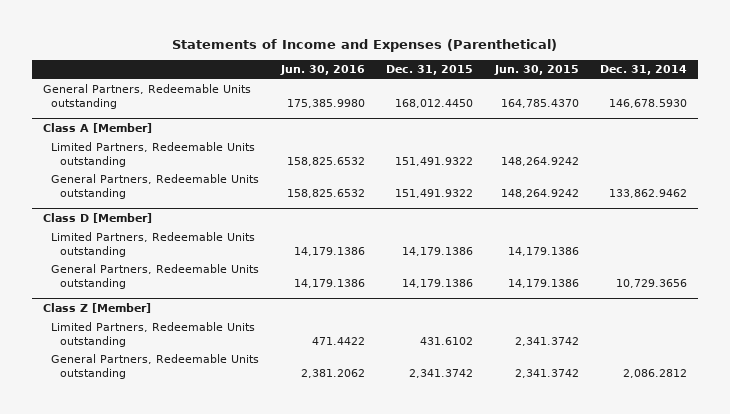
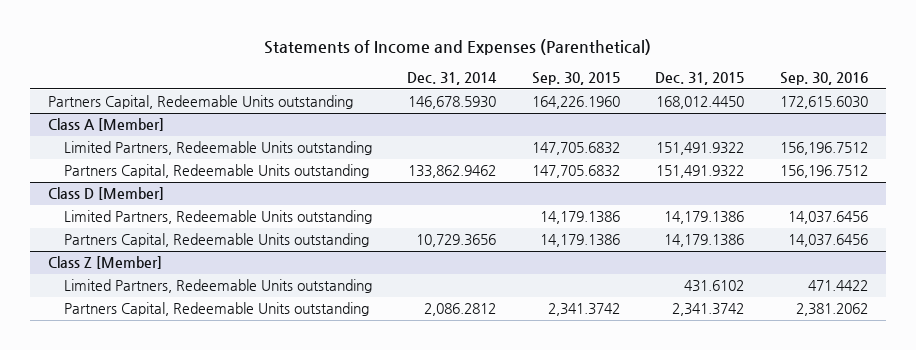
- | Jun. 30, 2016 | Dec. 31, 2015 | Jun. 30, 2015 | Dec. 31, 2014
+ | Dec. 31, 2014 | Sep. 30, 2015 | Dec. 31, 2015 | Sep. 30, 2016
- General Partners, Redeemable Units outstanding | 175,385.9980 | 168,012.4450 | 164,785.4370 | 146,678.5930
+ Partners Capital, Redeemable Units outstanding | 146,678.5930 | 164,226.1960 | 168,012.4450 | 172,615.6030
@ Class A [Member]
- General Partners, Redeemable Units outstanding | 158,825.6532 | 151,491.9322 | 148,264.9242 | 133,862.9462
+ Partners Capital, Redeemable Units outstanding | 133,862.9462 | 147,705.6832 | 151,491.9322 | 156,196.7512
@ Class D [Member]
- General Partners, Redeemable Units outstanding | 14,179.1386 | 14,179.1386 | 14,179.1386 | 10,729.3656
+ Partners Capital, Redeemable Units outstanding | 10,729.3656 | 14,179.1386 | 14,179.1386 | 14,037.6456
@ Class Z [Member]
- General Partners, Redeemable Units outstanding | 2,381.2062 | 2,341.3742 | 2,341.3742 | 2,086.2812
+ Partners Capital, Redeemable Units outstanding | 2,086.2812 | 2,341.3742 | 2,341.3742 | 2,381.2062

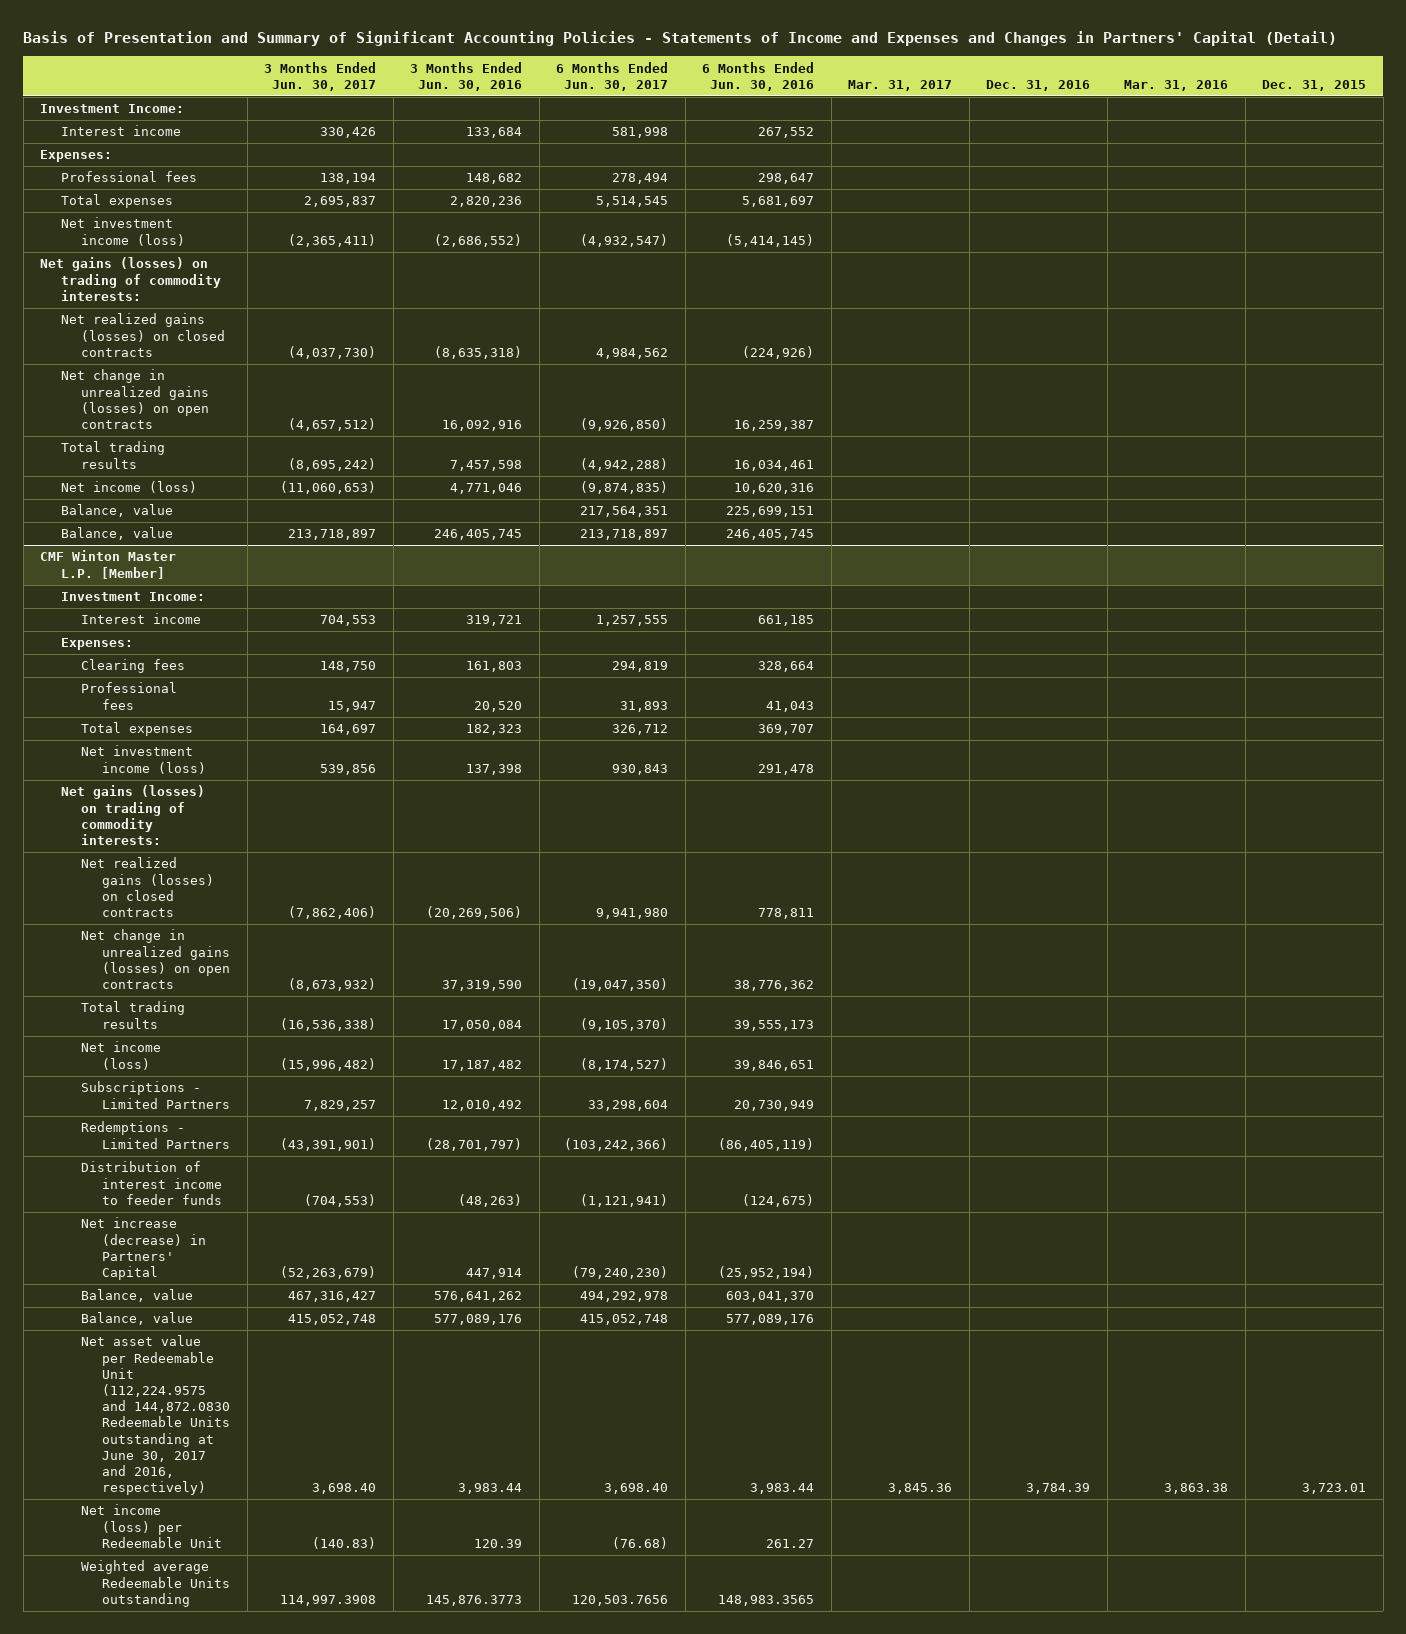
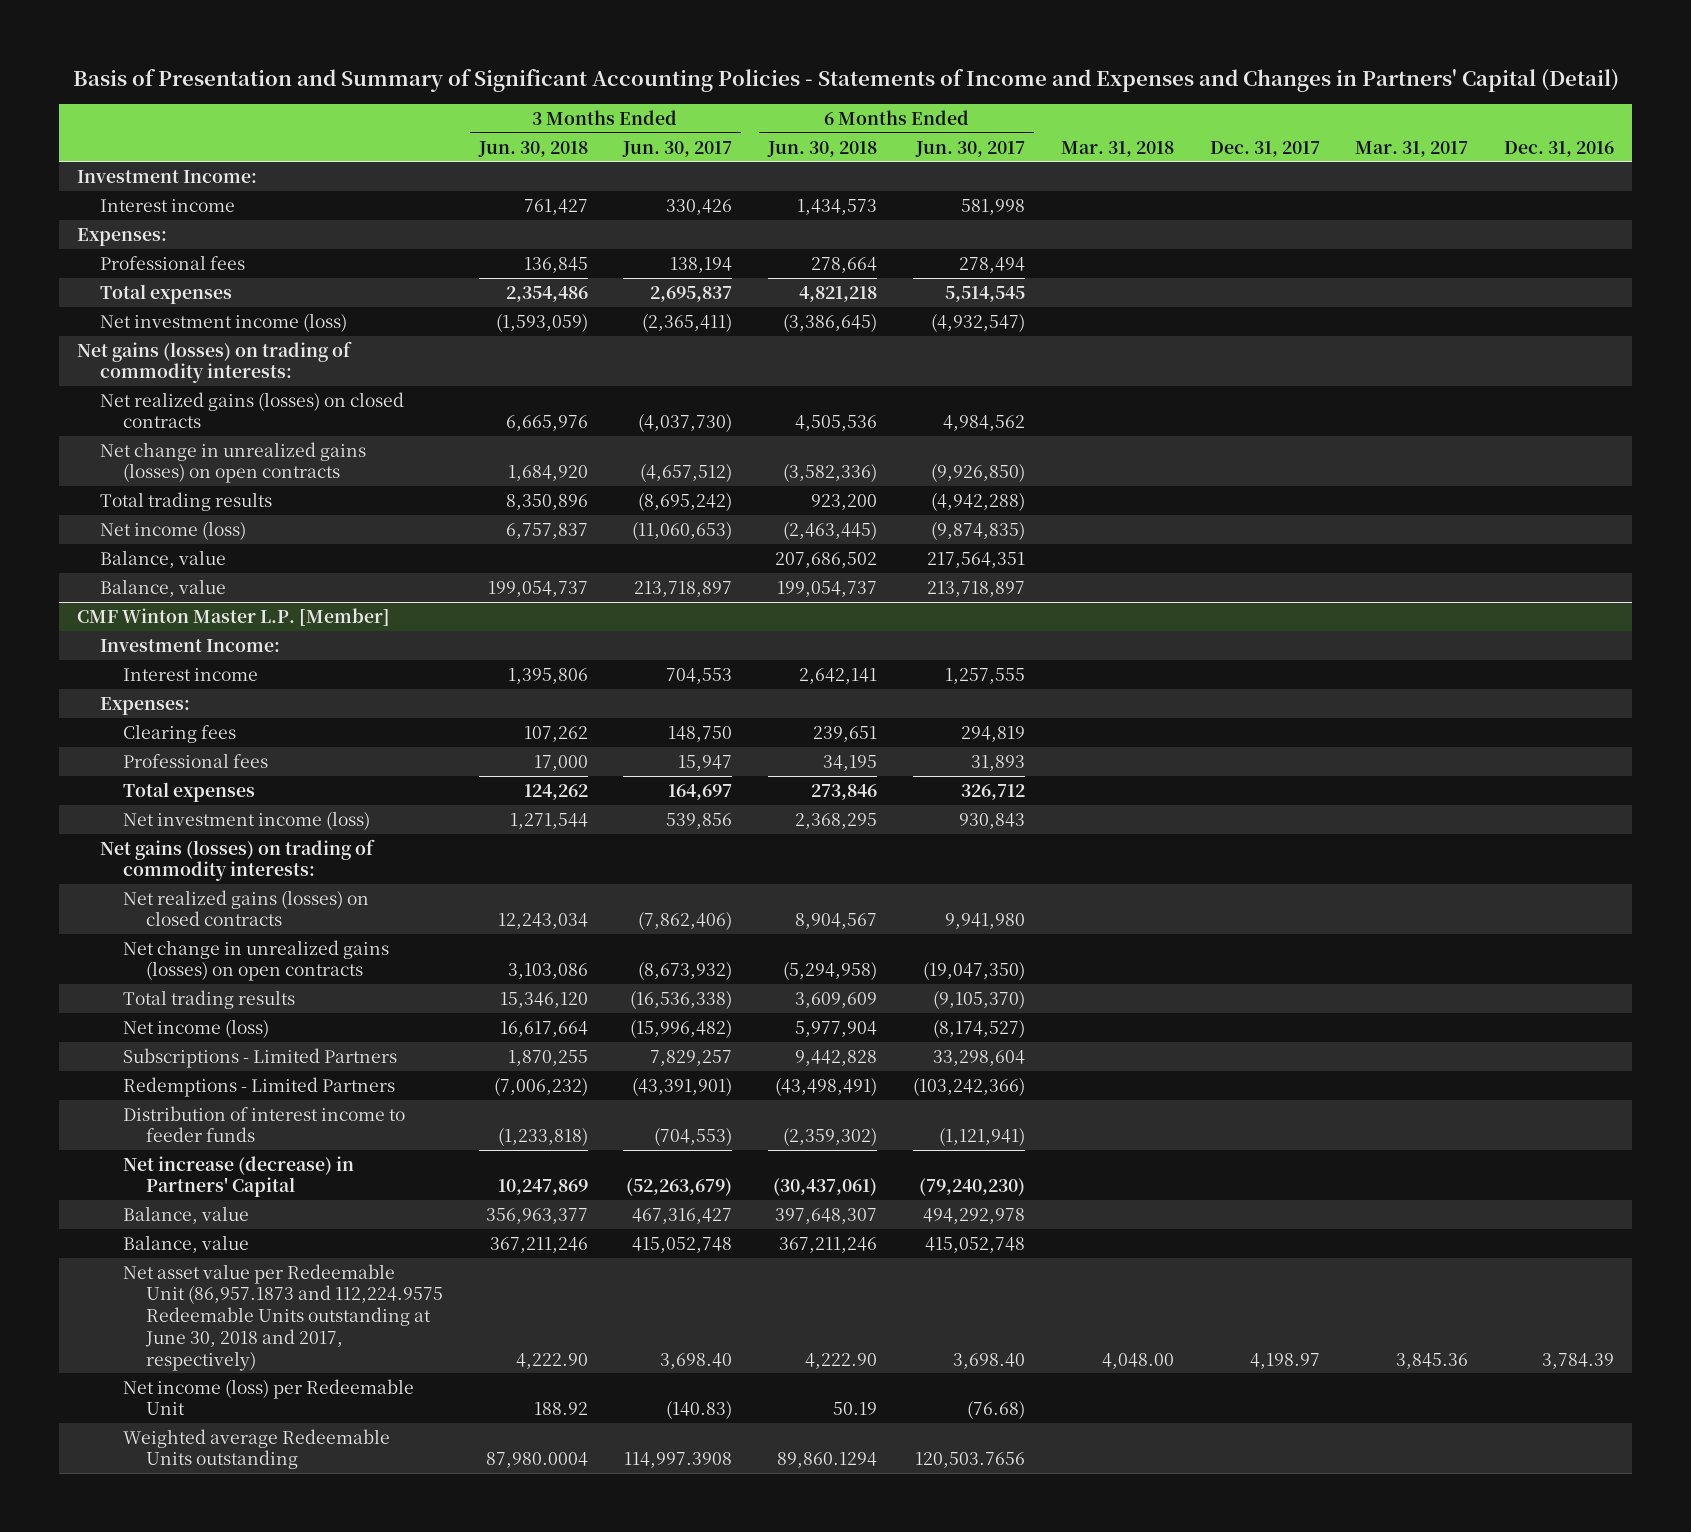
- | 3 Months Ended Jun. 30, 2017 | 3 Months Ended Jun. 30, 2016 | 6 Months Ended Jun. 30, 2017 | 6 Months Ended Jun. 30, 2016 | Mar. 31, 2017 | Dec. 31, 2016 | Mar. 31, 2016 | Dec. 31, 2015
+ | 3 Months Ended Jun. 30, 2018 | 3 Months Ended Jun. 30, 2017 | 6 Months Ended Jun. 30, 2018 | 6 Months Ended Jun. 30, 2017 | Mar. 31, 2018 | Dec. 31, 2017 | Mar. 31, 2017 | Dec. 31, 2016
@ CMF Winton Master L.P. [Member]
- Net asset value per Redeemable Unit (112,224.9575 and 144,872.0830 Redeemable Units outstanding at June 30, 2017 and 2016, respectively) | 3,698.40 | 3,983.44 | 3,698.40 | 3,983.44 | 3,845.36 | 3,784.39 | 3,863.38 | 3,723.01
+ Net asset value per Redeemable Unit (86,957.1873 and 112,224.9575 Redeemable Units outstanding at June 30, 2018 and 2017, respectively) | 4,222.90 | 3,698.40 | 4,222.90 | 3,698.40 | 4,048.00 | 4,198.97 | 3,845.36 | 3,784.39

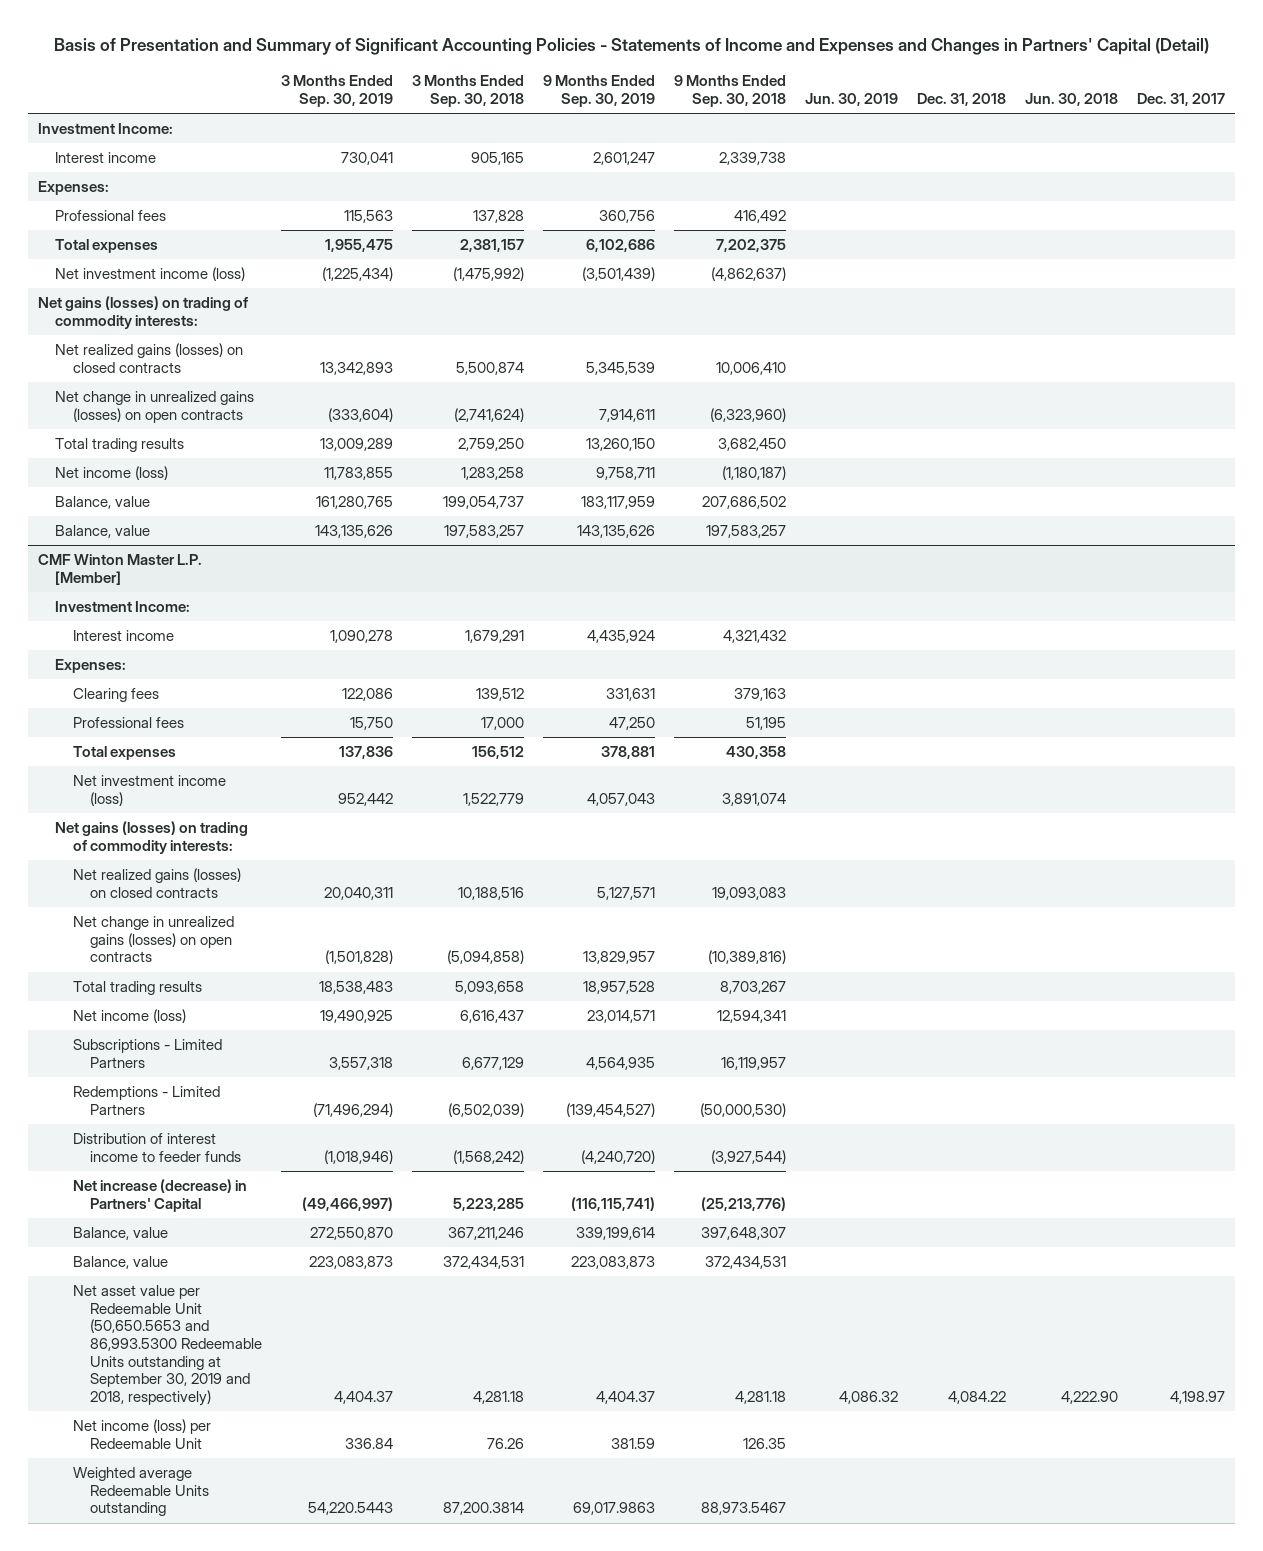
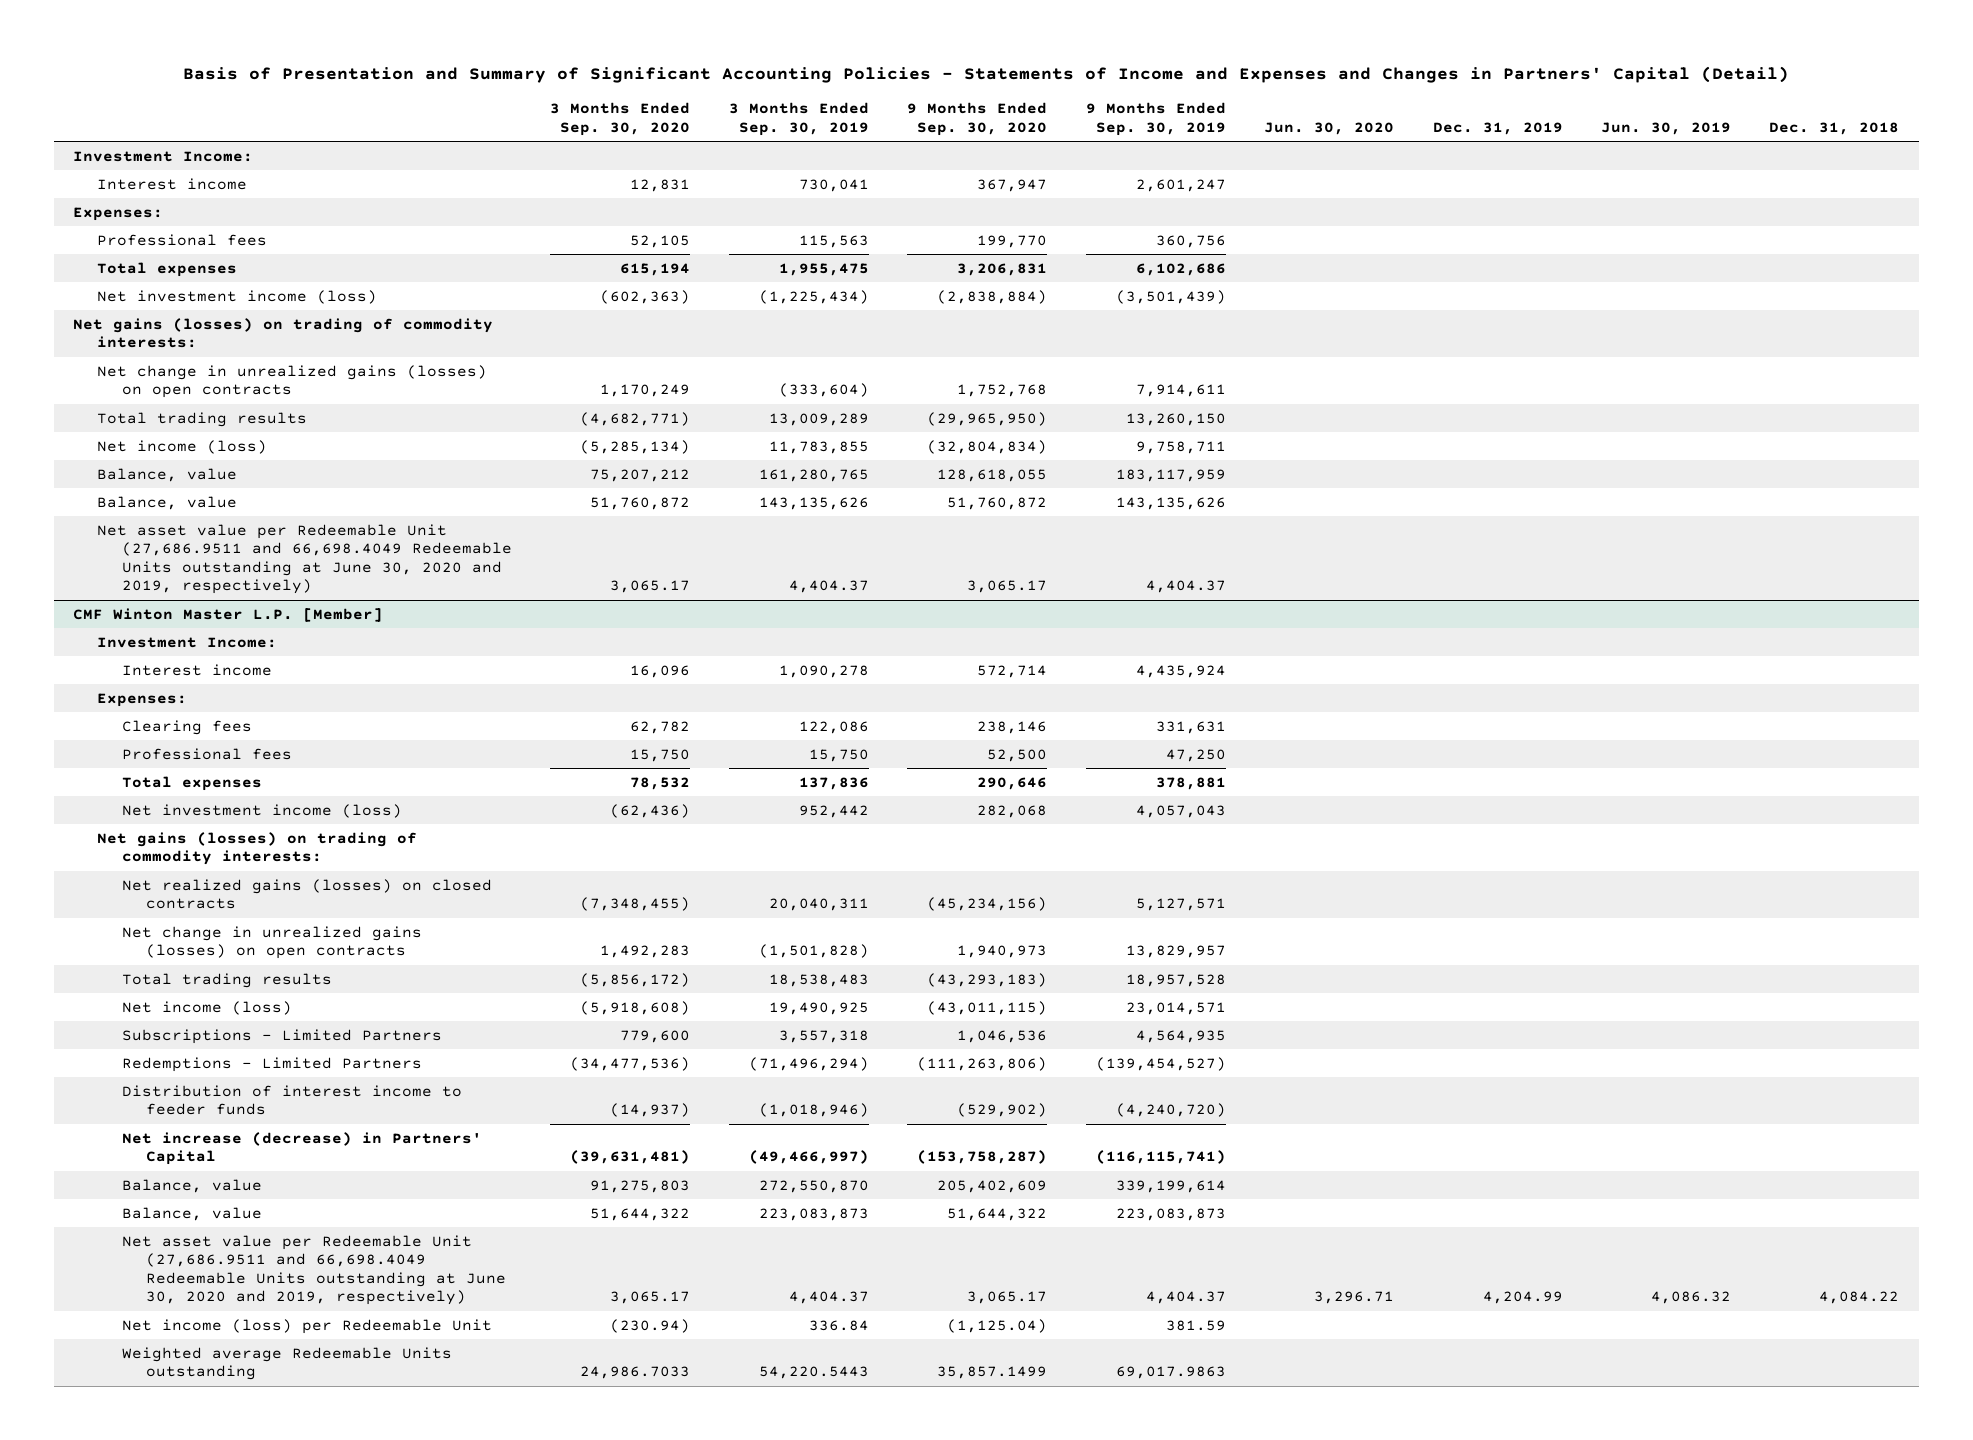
- | 3 Months Ended Sep. 30, 2019 | 3 Months Ended Sep. 30, 2018 | 9 Months Ended Sep. 30, 2019 | 9 Months Ended Sep. 30, 2018 | Jun. 30, 2019 | Dec. 31, 2018 | Jun. 30, 2018 | Dec. 31, 2017
+ | 3 Months Ended Sep. 30, 2020 | 3 Months Ended Sep. 30, 2019 | 9 Months Ended Sep. 30, 2020 | 9 Months Ended Sep. 30, 2019 | Jun. 30, 2020 | Dec. 31, 2019 | Jun. 30, 2019 | Dec. 31, 2018
- Net realized gains (losses) on closed contracts | 13,342,893 | 5,500,874 | 5,345,539 | 10,006,410 | | | |
+ Net asset value per Redeemable Unit (27,686.9511 and 66,698.4049 Redeemable Units outstanding at June 30, 2020 and 2019, respectively) | 3,065.17 | 4,404.37 | 3,065.17 | 4,404.37 | | | |
@ CMF Winton Master L.P. [Member]
- Net asset value per Redeemable Unit (50,650.5653 and 86,993.5300 Redeemable Units outstanding at September 30, 2019 and 2018, respectively) | 4,404.37 | 4,281.18 | 4,404.37 | 4,281.18 | 4,086.32 | 4,084.22 | 4,222.90 | 4,198.97
+ Net asset value per Redeemable Unit (27,686.9511 and 66,698.4049 Redeemable Units outstanding at June 30, 2020 and 2019, respectively) | 3,065.17 | 4,404.37 | 3,065.17 | 4,404.37 | 3,296.71 | 4,204.99 | 4,086.32 | 4,084.22

